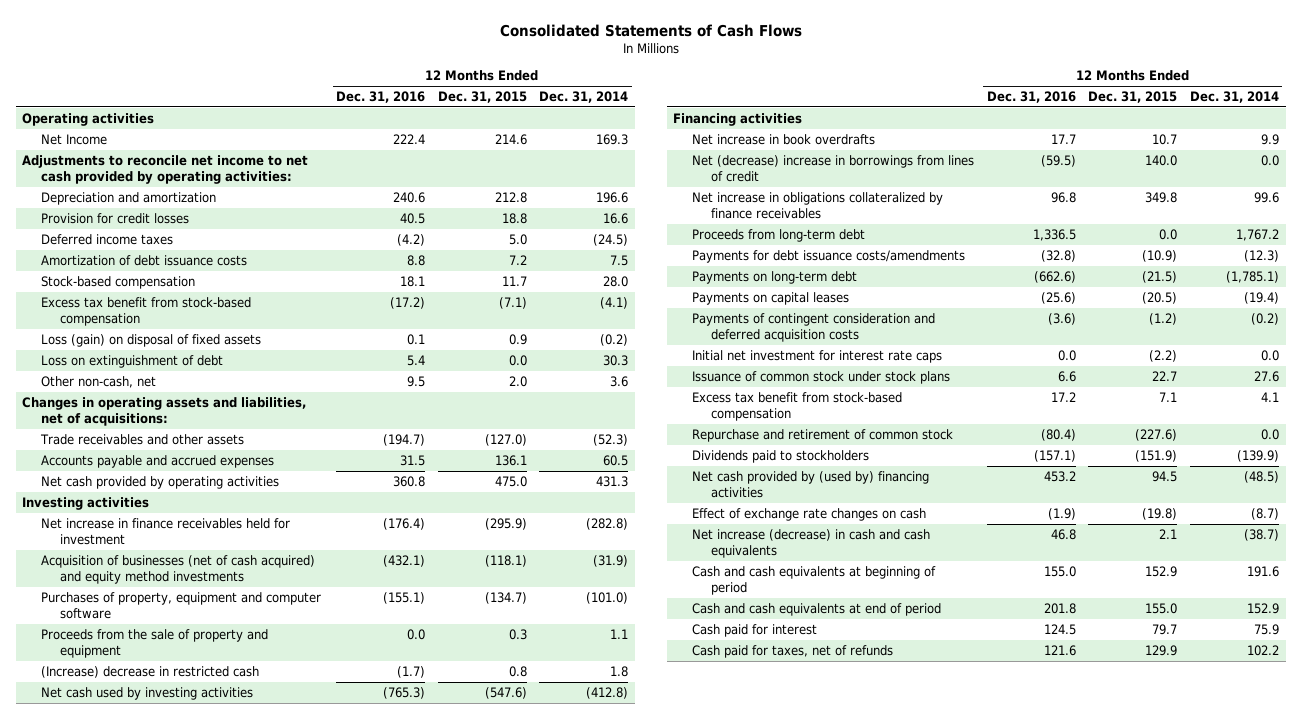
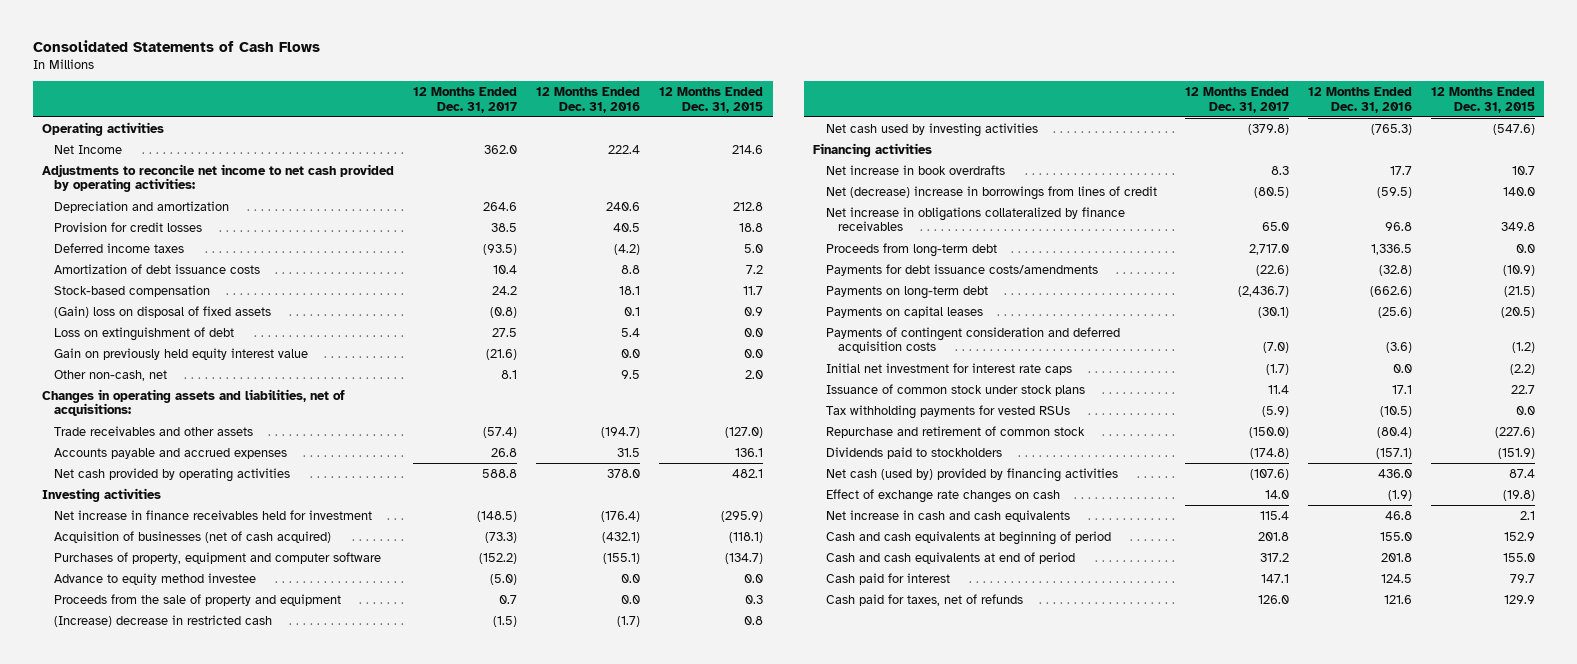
- | 12 Months Ended Dec. 31, 2016 | 12 Months Ended Dec. 31, 2015 | 12 Months Ended Dec. 31, 2014
+ | 12 Months Ended Dec. 31, 2017 | 12 Months Ended Dec. 31, 2016 | 12 Months Ended Dec. 31, 2015
- Excess tax benefit from stock-based compensation | (17.2) | (7.1) | (4.1)
- Loss (gain) on disposal of fixed assets | 0.1 | 0.9 | (0.2)
+ (Gain) loss on disposal of fixed assets | (0.8) | 0.1 | 0.9
+ Gain on previously held equity interest value | (21.6) | 0.0 | 0.0
- Net cash provided by operating activities | 360.8 | 475.0 | 431.3
+ Net cash provided by operating activities | 588.8 | 378.0 | 482.1
- Acquisition of businesses (net of cash acquired) and equity method investments | (432.1) | (118.1) | (31.9)
+ Acquisition of businesses (net of cash acquired) | (73.3) | (432.1) | (118.1)
+ Advance to equity method investee | (5.0) | 0.0 | 0.0
- Issuance of common stock under stock plans | 6.6 | 22.7 | 27.6
- Excess tax benefit from stock-based compensation | 17.2 | 7.1 | 4.1
+ Issuance of common stock under stock plans | 11.4 | 17.1 | 22.7
+ Tax withholding payments for vested RSUs | (5.9) | (10.5) | 0.0
- Net cash provided by (used by) financing activities | 453.2 | 94.5 | (48.5)
+ Net cash (used by) provided by financing activities | (107.6) | 436.0 | 87.4
- Net increase (decrease) in cash and cash equivalents | 46.8 | 2.1 | (38.7)
+ Net increase in cash and cash equivalents | 115.4 | 46.8 | 2.1

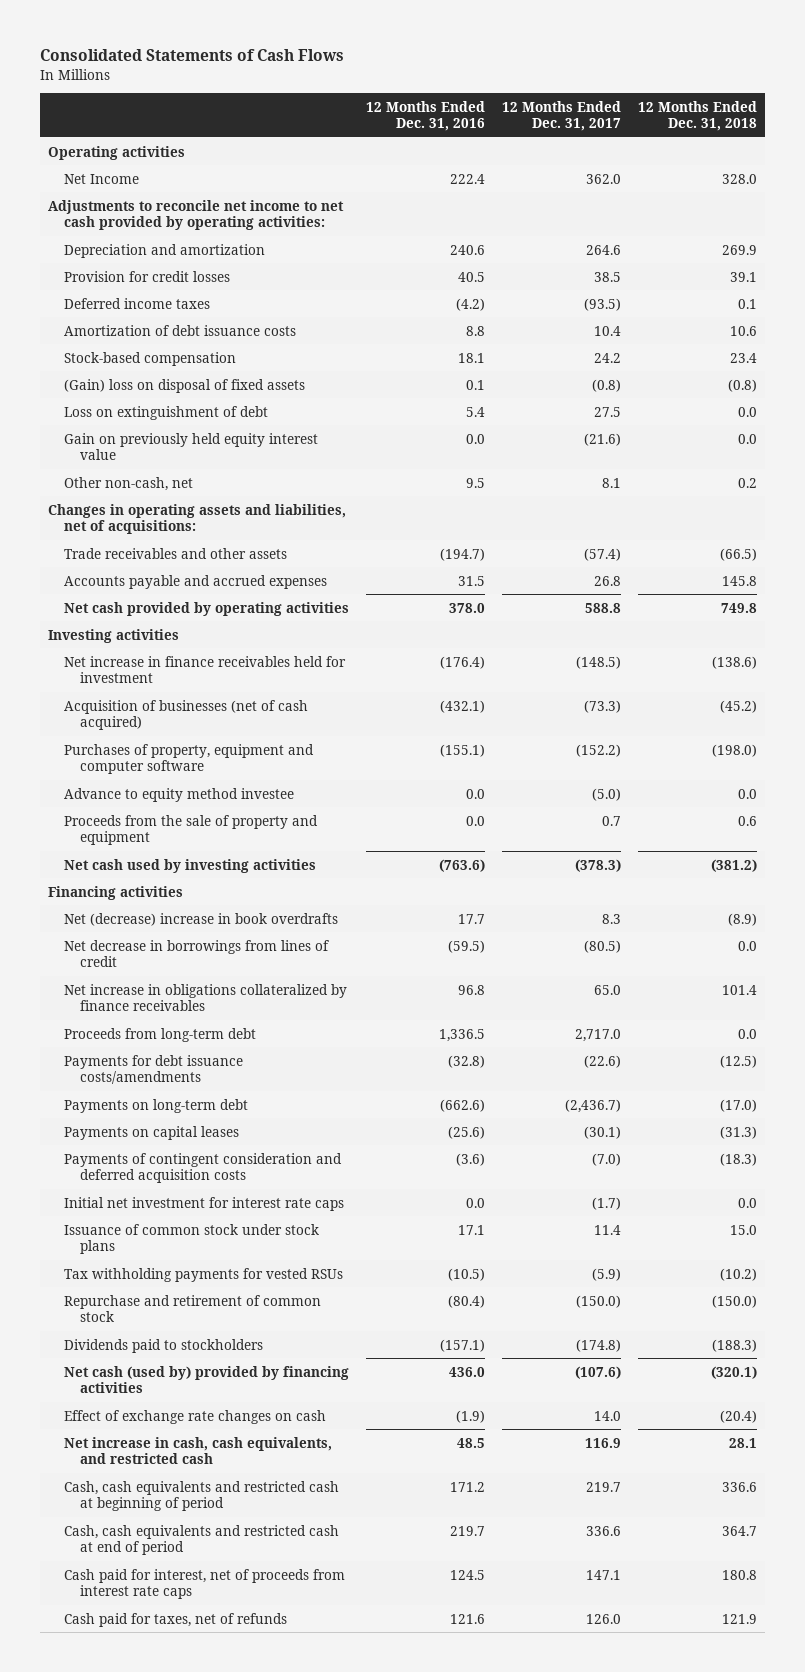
- | 12 Months Ended Dec. 31, 2017 | 12 Months Ended Dec. 31, 2016 | 12 Months Ended Dec. 31, 2015
+ | 12 Months Ended Dec. 31, 2016 | 12 Months Ended Dec. 31, 2017 | 12 Months Ended Dec. 31, 2018
- (Increase) decrease in restricted cash | (1.5) | (1.7) | 0.8
- Net cash used by investing activities | (379.8) | (765.3) | (547.6)
+ Net cash used by investing activities | (763.6) | (378.3) | (381.2)
- Net increase in book overdrafts | 8.3 | 17.7 | 10.7
- Net (decrease) increase in borrowings from lines of credit | (80.5) | (59.5) | 140.0
+ Net (decrease) increase in book overdrafts | 17.7 | 8.3 | (8.9)
+ Net decrease in borrowings from lines of credit | (59.5) | (80.5) | 0.0
- Net increase in cash and cash equivalents | 115.4 | 46.8 | 2.1
- Cash and cash equivalents at beginning of period | 201.8 | 155.0 | 152.9
- Cash and cash equivalents at end of period | 317.2 | 201.8 | 155.0
- Cash paid for interest | 147.1 | 124.5 | 79.7
+ Net increase in cash, cash equivalents, and restricted cash | 48.5 | 116.9 | 28.1
+ Cash, cash equivalents and restricted cash at beginning of period | 171.2 | 219.7 | 336.6
+ Cash, cash equivalents and restricted cash at end of period | 219.7 | 336.6 | 364.7
+ Cash paid for interest, net of proceeds from interest rate caps | 124.5 | 147.1 | 180.8

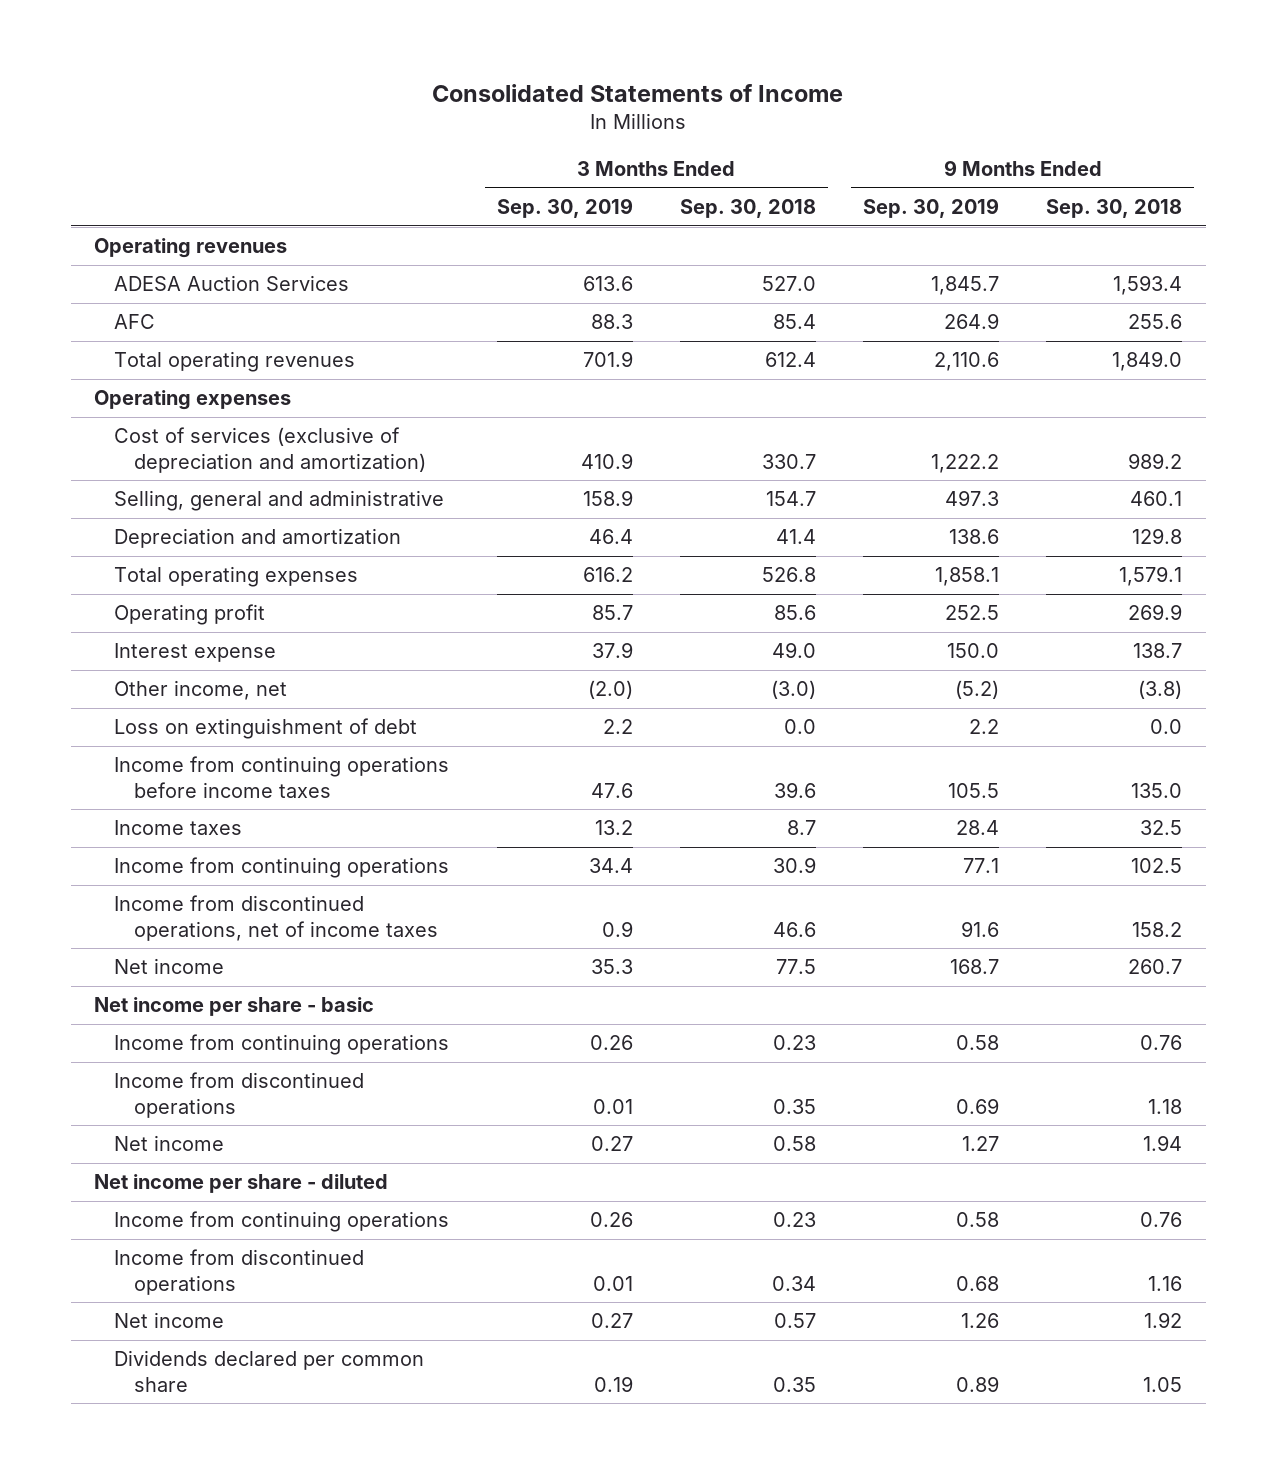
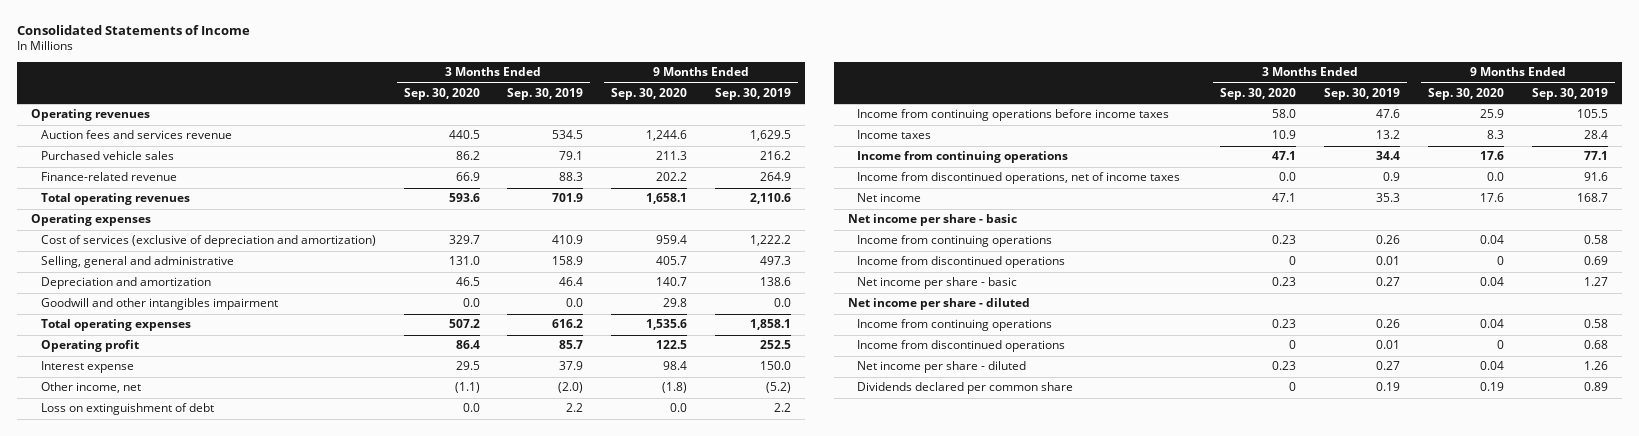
- | 3 Months Ended Sep. 30, 2019 | 3 Months Ended Sep. 30, 2018 | 9 Months Ended Sep. 30, 2019 | 9 Months Ended Sep. 30, 2018
+ | 3 Months Ended Sep. 30, 2020 | 3 Months Ended Sep. 30, 2019 | 9 Months Ended Sep. 30, 2020 | 9 Months Ended Sep. 30, 2019
- ADESA Auction Services | 613.6 | 527.0 | 1,845.7 | 1,593.4
- AFC | 88.3 | 85.4 | 264.9 | 255.6
+ Auction fees and services revenue | 440.5 | 534.5 | 1,244.6 | 1,629.5
+ Purchased vehicle sales | 86.2 | 79.1 | 211.3 | 216.2
+ Finance-related revenue | 66.9 | 88.3 | 202.2 | 264.9
+ Goodwill and other intangibles impairment | 0.0 | 0.0 | 29.8 | 0.0
- Net income | 0.27 | 0.58 | 1.27 | 1.94
+ Net income per share - basic | 0.23 | 0.27 | 0.04 | 1.27
- Net income | 0.27 | 0.57 | 1.26 | 1.92
+ Net income per share - diluted | 0.23 | 0.27 | 0.04 | 1.26

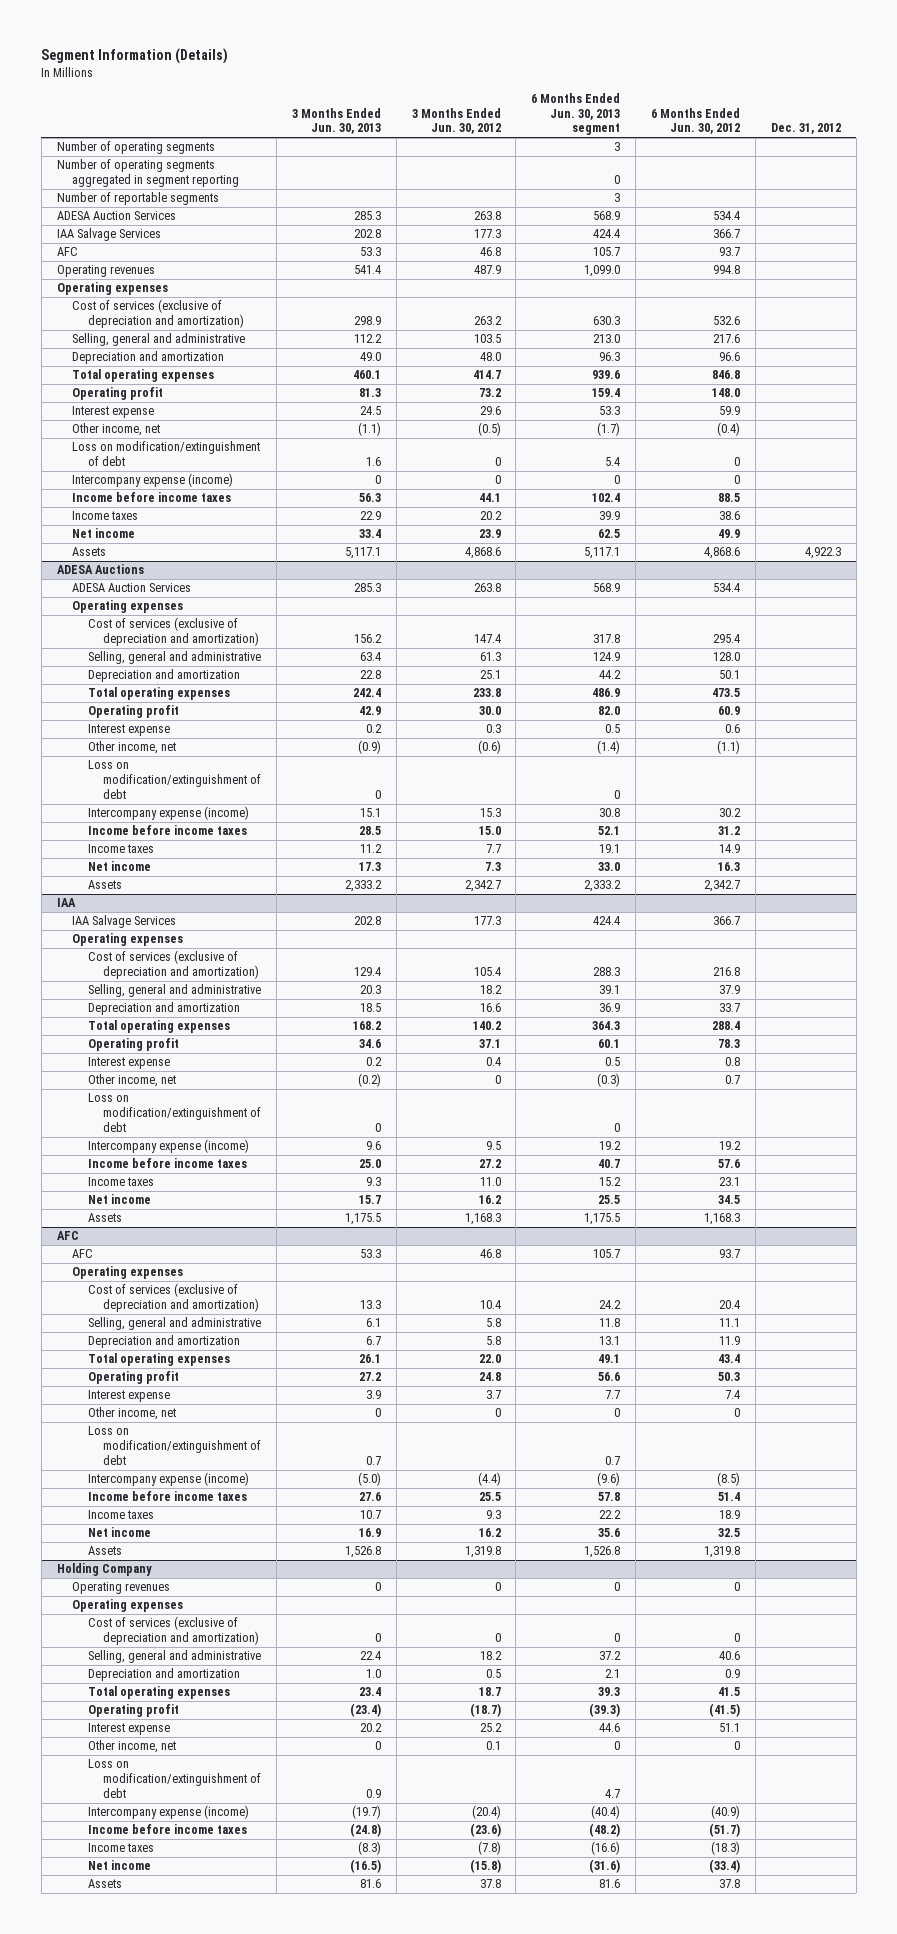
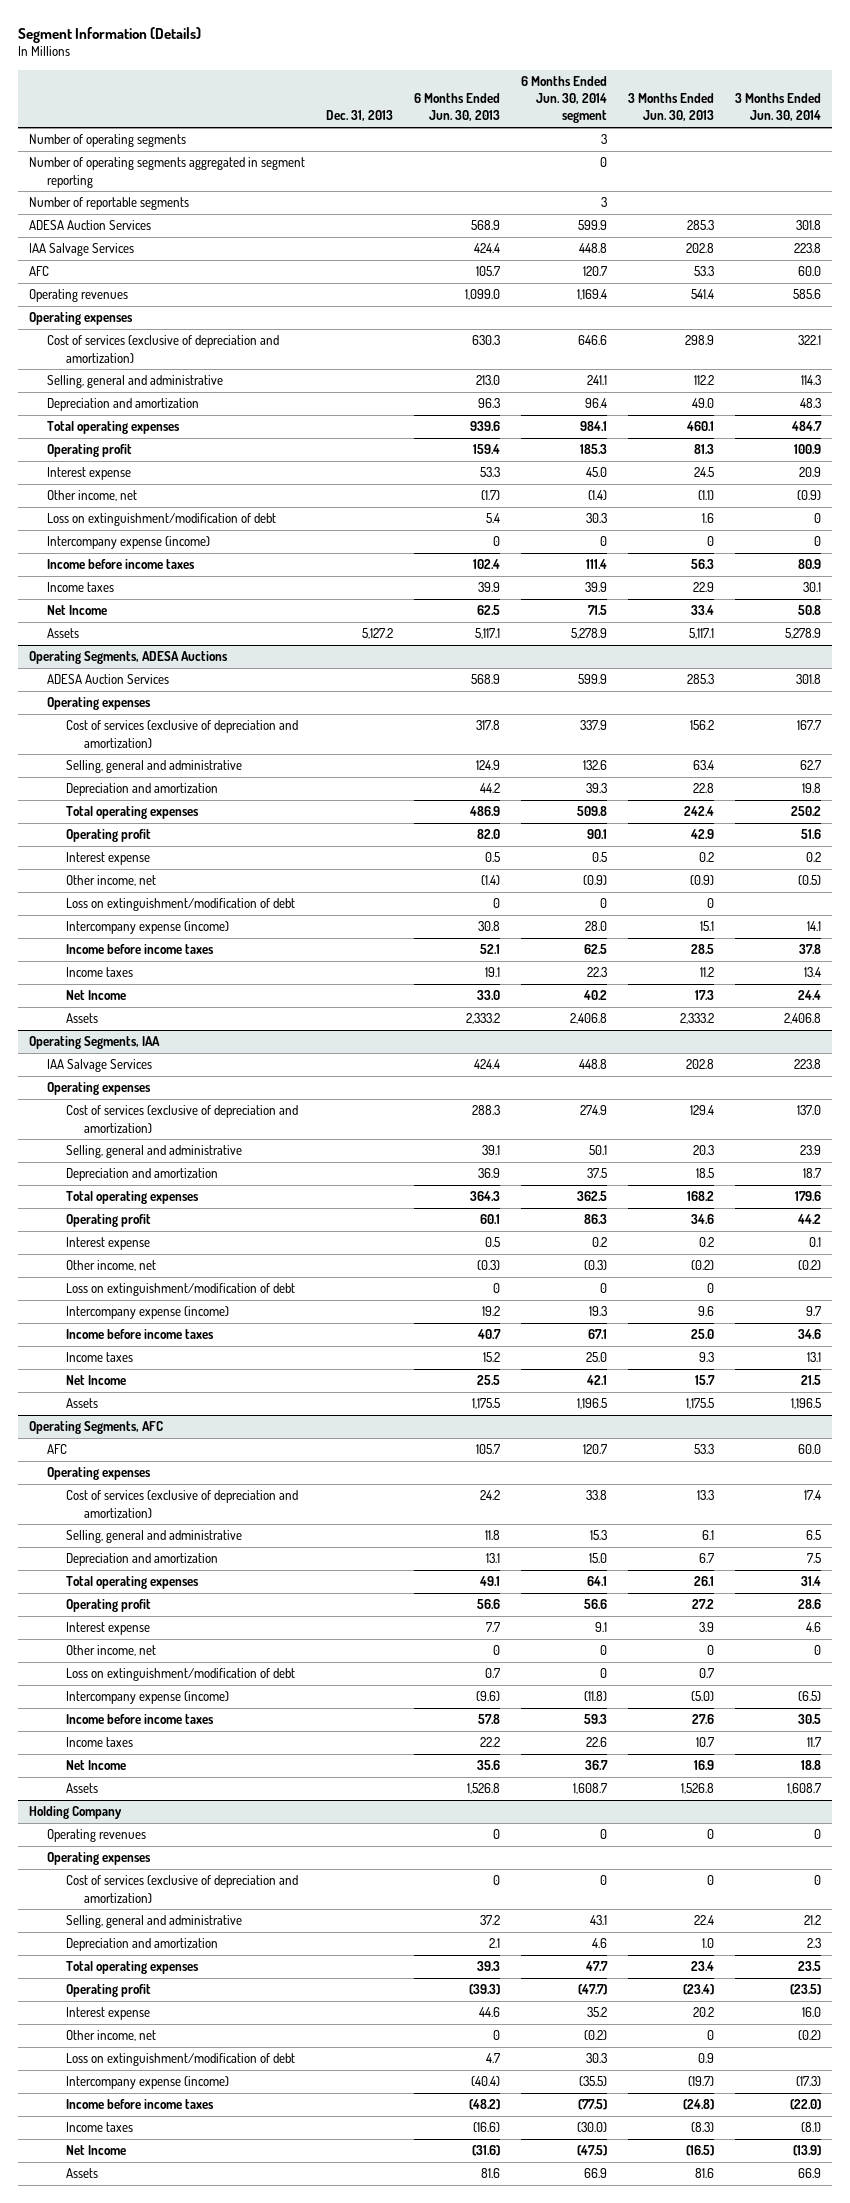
- | 3 Months Ended Jun. 30, 2013 | 3 Months Ended Jun. 30, 2012 | 6 Months Ended Jun. 30, 2013 segment | 6 Months Ended Jun. 30, 2012 | Dec. 31, 2012
+ | Dec. 31, 2013 | 6 Months Ended Jun. 30, 2013 | 6 Months Ended Jun. 30, 2014 segment | 3 Months Ended Jun. 30, 2013 | 3 Months Ended Jun. 30, 2014
- Loss on modification/extinguishment of debt | 1.6 | 0 | 5.4 | 0 |
+ Loss on extinguishment/modification of debt | | 5.4 | 30.3 | 1.6 | 0
- Net income | 33.4 | 23.9 | 62.5 | 49.9 |
+ Net Income | | 62.5 | 71.5 | 33.4 | 50.8
- ADESA Auctions
+ Operating Segments, ADESA Auctions
- Loss on modification/extinguishment of debt | 0 | | 0 | |
+ Loss on extinguishment/modification of debt | | 0 | 0 | 0 |
- Net income | 17.3 | 7.3 | 33.0 | 16.3 |
+ Net Income | | 33.0 | 40.2 | 17.3 | 24.4
- IAA
+ Operating Segments, IAA
- Loss on modification/extinguishment of debt | 0 | | 0 | |
+ Loss on extinguishment/modification of debt | | 0 | 0 | 0 |
- Net income | 15.7 | 16.2 | 25.5 | 34.5 |
+ Net Income | | 25.5 | 42.1 | 15.7 | 21.5
- AFC
+ Operating Segments, AFC
- Loss on modification/extinguishment of debt | 0.7 | | 0.7 | |
+ Loss on extinguishment/modification of debt | | 0.7 | 0 | 0.7 |
- Net income | 16.9 | 16.2 | 35.6 | 32.5 |
+ Net Income | | 35.6 | 36.7 | 16.9 | 18.8
@ Holding Company
- Loss on modification/extinguishment of debt | 0.9 | | 4.7 | |
+ Loss on extinguishment/modification of debt | | 4.7 | 30.3 | 0.9 |
- Net income | (16.5) | (15.8) | (31.6) | (33.4) |
+ Net Income | | (31.6) | (47.5) | (16.5) | (13.9)

